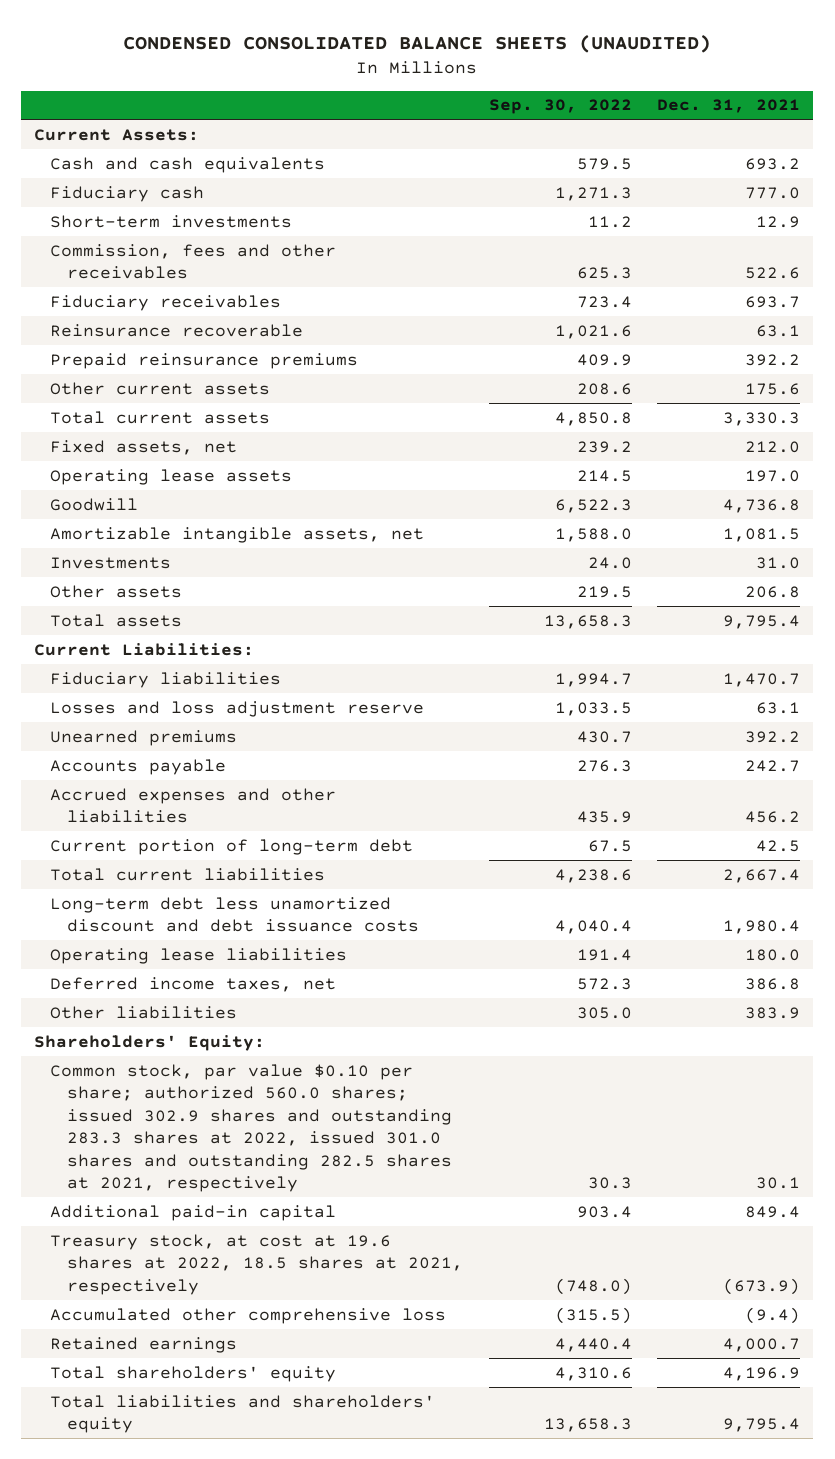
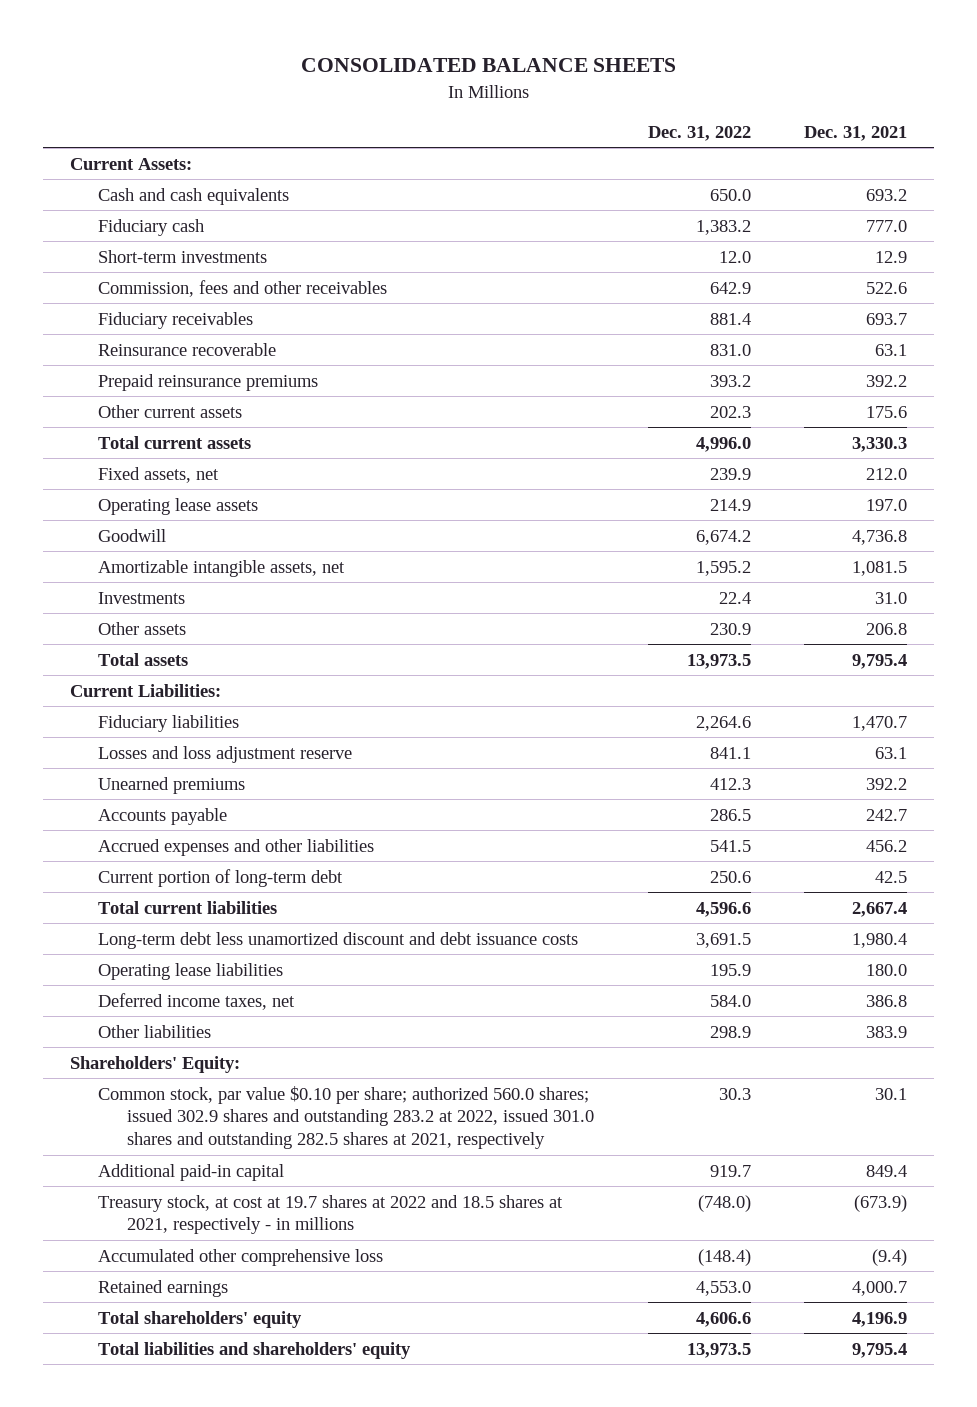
- CONDENSED CONSOLIDATED BALANCE SHEETS (UNAUDITED)
+ CONSOLIDATED BALANCE SHEETS
- | Sep. 30, 2022 | Dec. 31, 2021
+ | Dec. 31, 2022 | Dec. 31, 2021
- Common stock, par value $0.10 per share; authorized 560.0 shares; issued 302.9 shares and outstanding 283.3 shares at 2022, issued 301.0 shares and outstanding 282.5 shares at 2021, respectively | 30.3 | 30.1
+ Common stock, par value $0.10 per share; authorized 560.0 shares; issued 302.9 shares and outstanding 283.2 at 2022, issued 301.0 shares and outstanding 282.5 shares at 2021, respectively | 30.3 | 30.1
- Treasury stock, at cost at 19.6 shares at 2022, 18.5 shares at 2021, respectively | (748.0) | (673.9)
+ Treasury stock, at cost at 19.7 shares at 2022 and 18.5 shares at 2021, respectively - in millions | (748.0) | (673.9)

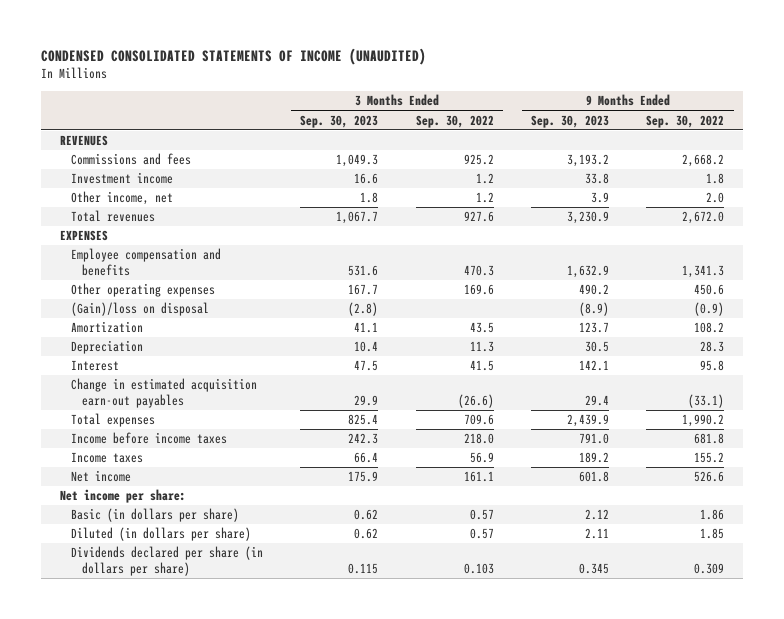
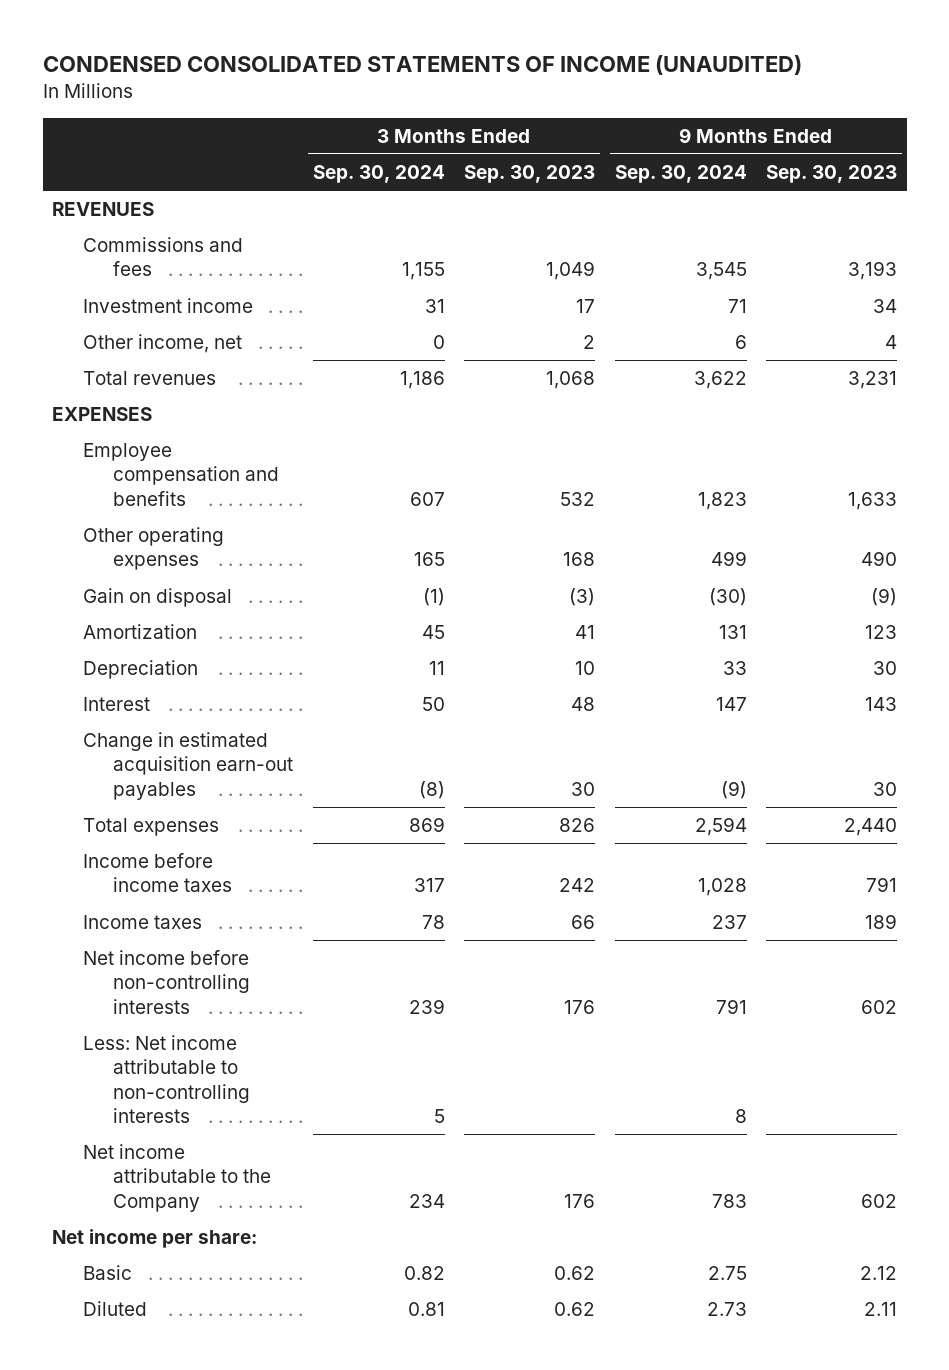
- | 3 Months Ended Sep. 30, 2023 | 3 Months Ended Sep. 30, 2022 | 9 Months Ended Sep. 30, 2023 | 9 Months Ended Sep. 30, 2022
+ | 3 Months Ended Sep. 30, 2024 | 3 Months Ended Sep. 30, 2023 | 9 Months Ended Sep. 30, 2024 | 9 Months Ended Sep. 30, 2023
- Commissions and fees | 1,049.3 | 925.2 | 3,193.2 | 2,668.2
- Investment income | 16.6 | 1.2 | 33.8 | 1.8
- Other income, net | 1.8 | 1.2 | 3.9 | 2.0
- Total revenues | 1,067.7 | 927.6 | 3,230.9 | 2,672.0
+ Commissions and fees | 1,155 | 1,049 | 3,545 | 3,193
+ Investment income | 31 | 17 | 71 | 34
+ Other income, net | 0 | 2 | 6 | 4
+ Total revenues | 1,186 | 1,068 | 3,622 | 3,231
- Employee compensation and benefits | 531.6 | 470.3 | 1,632.9 | 1,341.3
- Other operating expenses | 167.7 | 169.6 | 490.2 | 450.6
- (Gain)/loss on disposal | (2.8) | | (8.9) | (0.9)
- Amortization | 41.1 | 43.5 | 123.7 | 108.2
- Depreciation | 10.4 | 11.3 | 30.5 | 28.3
- Interest | 47.5 | 41.5 | 142.1 | 95.8
- Change in estimated acquisition earn-out payables | 29.9 | (26.6) | 29.4 | (33.1)
- Total expenses | 825.4 | 709.6 | 2,439.9 | 1,990.2
- Income before income taxes | 242.3 | 218.0 | 791.0 | 681.8
- Income taxes | 66.4 | 56.9 | 189.2 | 155.2
- Net income | 175.9 | 161.1 | 601.8 | 526.6
+ Employee compensation and benefits | 607 | 532 | 1,823 | 1,633
+ Other operating expenses | 165 | 168 | 499 | 490
+ Gain on disposal | (1) | (3) | (30) | (9)
+ Amortization | 45 | 41 | 131 | 123
+ Depreciation | 11 | 10 | 33 | 30
+ Interest | 50 | 48 | 147 | 143
+ Change in estimated acquisition earn-out payables | (8) | 30 | (9) | 30
+ Total expenses | 869 | 826 | 2,594 | 2,440
+ Income before income taxes | 317 | 242 | 1,028 | 791
+ Income taxes | 78 | 66 | 237 | 189
+ Net income before non-controlling interests | 239 | 176 | 791 | 602
+ Less: Net income attributable to non-controlling interests | 5 | | 8 |
+ Net income attributable to the Company | 234 | 176 | 783 | 602
- Basic (in dollars per share) | 0.62 | 0.57 | 2.12 | 1.86
- Diluted (in dollars per share) | 0.62 | 0.57 | 2.11 | 1.85
- Dividends declared per share (in dollars per share) | 0.115 | 0.103 | 0.345 | 0.309
+ Basic | 0.82 | 0.62 | 2.75 | 2.12
+ Diluted | 0.81 | 0.62 | 2.73 | 2.11

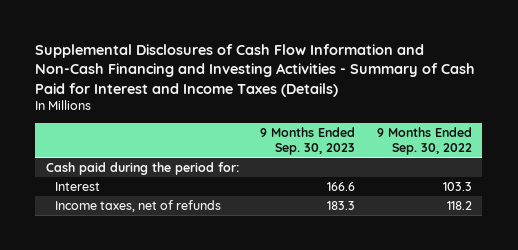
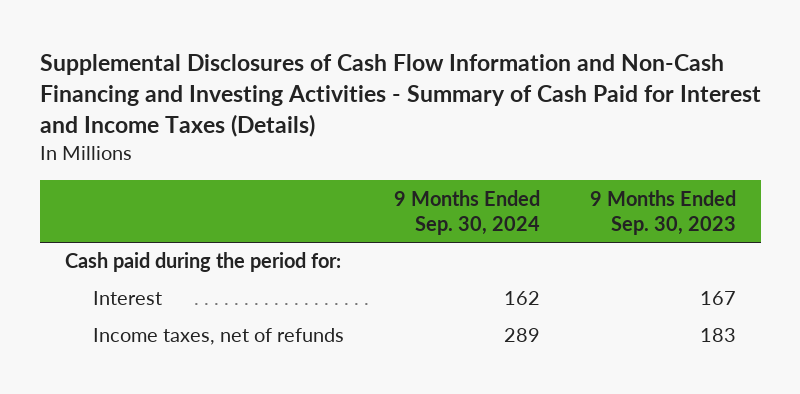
- | 9 Months Ended Sep. 30, 2023 | 9 Months Ended Sep. 30, 2022
+ | 9 Months Ended Sep. 30, 2024 | 9 Months Ended Sep. 30, 2023
- Interest | 166.6 | 103.3
- Income taxes, net of refunds | 183.3 | 118.2
+ Interest | 162 | 167
+ Income taxes, net of refunds | 289 | 183

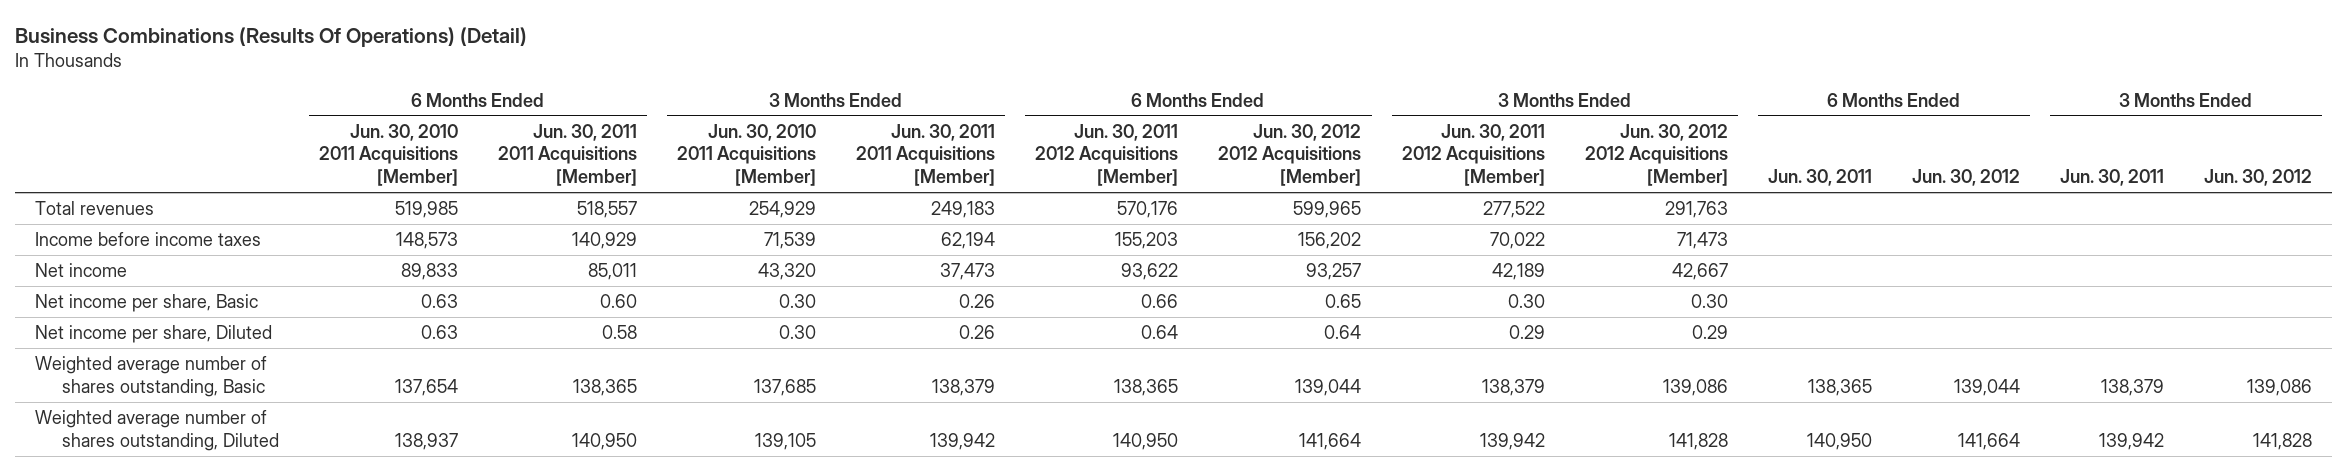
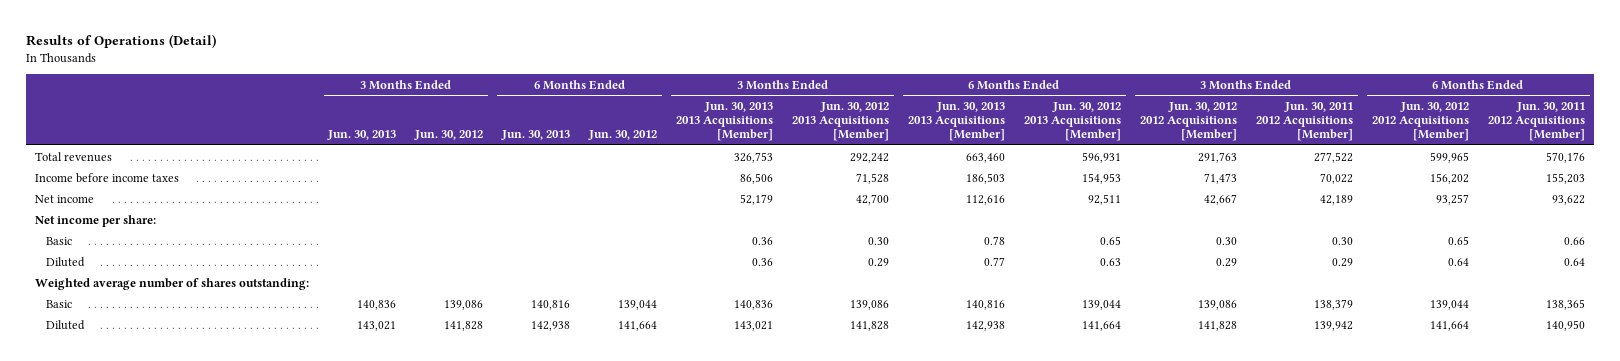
- Business Combinations (Results Of Operations) (Detail)
+ Results of Operations (Detail)
- | 6 Months Ended Jun. 30, 2010 2011 Acquisitions [Member] | 6 Months Ended Jun. 30, 2011 2011 Acquisitions [Member] | 3 Months Ended Jun. 30, 2010 2011 Acquisitions [Member] | 3 Months Ended Jun. 30, 2011 2011 Acquisitions [Member] | 6 Months Ended Jun. 30, 2011 2012 Acquisitions [Member] | 6 Months Ended Jun. 30, 2012 2012 Acquisitions [Member] | 3 Months Ended Jun. 30, 2011 2012 Acquisitions [Member] | 3 Months Ended Jun. 30, 2012 2012 Acquisitions [Member] | 6 Months Ended Jun. 30, 2011 | 6 Months Ended Jun. 30, 2012 | 3 Months Ended Jun. 30, 2011 | 3 Months Ended Jun. 30, 2012
+ | 3 Months Ended Jun. 30, 2013 | 3 Months Ended Jun. 30, 2012 | 6 Months Ended Jun. 30, 2013 | 6 Months Ended Jun. 30, 2012 | 3 Months Ended Jun. 30, 2013 2013 Acquisitions [Member] | 3 Months Ended Jun. 30, 2012 2013 Acquisitions [Member] | 6 Months Ended Jun. 30, 2013 2013 Acquisitions [Member] | 6 Months Ended Jun. 30, 2012 2013 Acquisitions [Member] | 3 Months Ended Jun. 30, 2012 2012 Acquisitions [Member] | 3 Months Ended Jun. 30, 2011 2012 Acquisitions [Member] | 6 Months Ended Jun. 30, 2012 2012 Acquisitions [Member] | 6 Months Ended Jun. 30, 2011 2012 Acquisitions [Member]
- Net income per share, Basic | 0.63 | 0.60 | 0.30 | 0.26 | 0.66 | 0.65 | 0.30 | 0.30 | | | |
- Net income per share, Diluted | 0.63 | 0.58 | 0.30 | 0.26 | 0.64 | 0.64 | 0.29 | 0.29 | | | |
- Weighted average number of shares outstanding, Basic | 137,654 | 138,365 | 137,685 | 138,379 | 138,365 | 139,044 | 138,379 | 139,086 | 138,365 | 139,044 | 138,379 | 139,086
- Weighted average number of shares outstanding, Diluted | 138,937 | 140,950 | 139,105 | 139,942 | 140,950 | 141,664 | 139,942 | 141,828 | 140,950 | 141,664 | 139,942 | 141,828
+ Net income per share:
+ Basic | | | | | 0.36 | 0.30 | 0.78 | 0.65 | 0.30 | 0.30 | 0.65 | 0.66
+ Diluted | | | | | 0.36 | 0.29 | 0.77 | 0.63 | 0.29 | 0.29 | 0.64 | 0.64
+ Weighted average number of shares outstanding:
+ Basic | 140,836 | 139,086 | 140,816 | 139,044 | 140,836 | 139,086 | 140,816 | 139,044 | 139,086 | 138,379 | 139,044 | 138,365
+ Diluted | 143,021 | 141,828 | 142,938 | 141,664 | 143,021 | 141,828 | 142,938 | 141,664 | 141,828 | 139,942 | 141,664 | 140,950

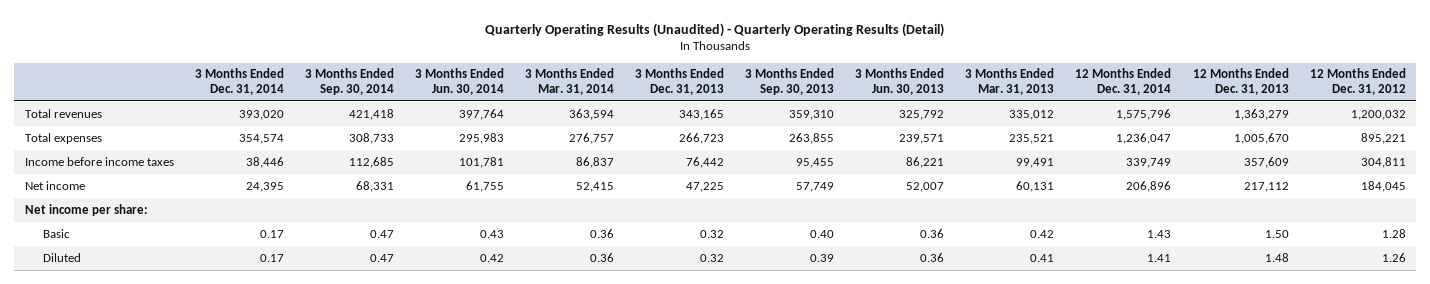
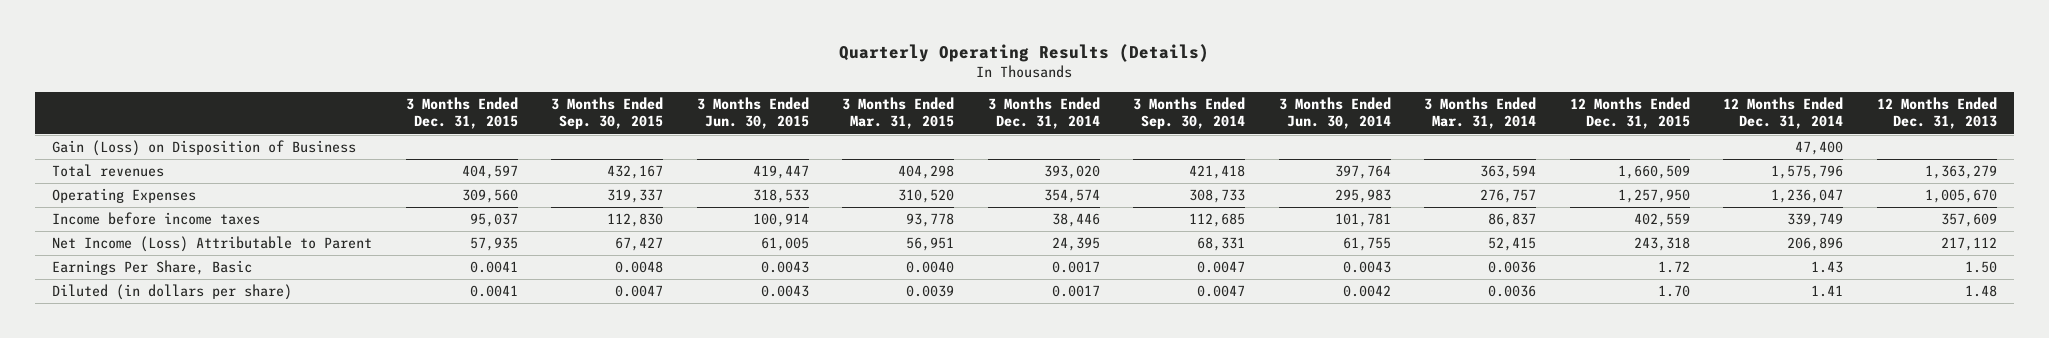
- Quarterly Operating Results (Unaudited) - Quarterly Operating Results (Detail)
+ Quarterly Operating Results (Details)
- | 3 Months Ended Dec. 31, 2014 | 3 Months Ended Sep. 30, 2014 | 3 Months Ended Jun. 30, 2014 | 3 Months Ended Mar. 31, 2014 | 3 Months Ended Dec. 31, 2013 | 3 Months Ended Sep. 30, 2013 | 3 Months Ended Jun. 30, 2013 | 3 Months Ended Mar. 31, 2013 | 12 Months Ended Dec. 31, 2014 | 12 Months Ended Dec. 31, 2013 | 12 Months Ended Dec. 31, 2012
+ | 3 Months Ended Dec. 31, 2015 | 3 Months Ended Sep. 30, 2015 | 3 Months Ended Jun. 30, 2015 | 3 Months Ended Mar. 31, 2015 | 3 Months Ended Dec. 31, 2014 | 3 Months Ended Sep. 30, 2014 | 3 Months Ended Jun. 30, 2014 | 3 Months Ended Mar. 31, 2014 | 12 Months Ended Dec. 31, 2015 | 12 Months Ended Dec. 31, 2014 | 12 Months Ended Dec. 31, 2013
+ Gain (Loss) on Disposition of Business | | | | | | | | | | 47,400 |
- Total expenses | 354,574 | 308,733 | 295,983 | 276,757 | 266,723 | 263,855 | 239,571 | 235,521 | 1,236,047 | 1,005,670 | 895,221
+ Operating Expenses | 309,560 | 319,337 | 318,533 | 310,520 | 354,574 | 308,733 | 295,983 | 276,757 | 1,257,950 | 1,236,047 | 1,005,670
- Net income | 24,395 | 68,331 | 61,755 | 52,415 | 47,225 | 57,749 | 52,007 | 60,131 | 206,896 | 217,112 | 184,045
- Net income per share:
- Basic | 0.17 | 0.47 | 0.43 | 0.36 | 0.32 | 0.40 | 0.36 | 0.42 | 1.43 | 1.50 | 1.28
- Diluted | 0.17 | 0.47 | 0.42 | 0.36 | 0.32 | 0.39 | 0.36 | 0.41 | 1.41 | 1.48 | 1.26
+ Net Income (Loss) Attributable to Parent | 57,935 | 67,427 | 61,005 | 56,951 | 24,395 | 68,331 | 61,755 | 52,415 | 243,318 | 206,896 | 217,112
+ Earnings Per Share, Basic | 0.0041 | 0.0048 | 0.0043 | 0.0040 | 0.0017 | 0.0047 | 0.0043 | 0.0036 | 1.72 | 1.43 | 1.50
+ Diluted (in dollars per share) | 0.0041 | 0.0047 | 0.0043 | 0.0039 | 0.0017 | 0.0047 | 0.0042 | 0.0036 | 1.70 | 1.41 | 1.48

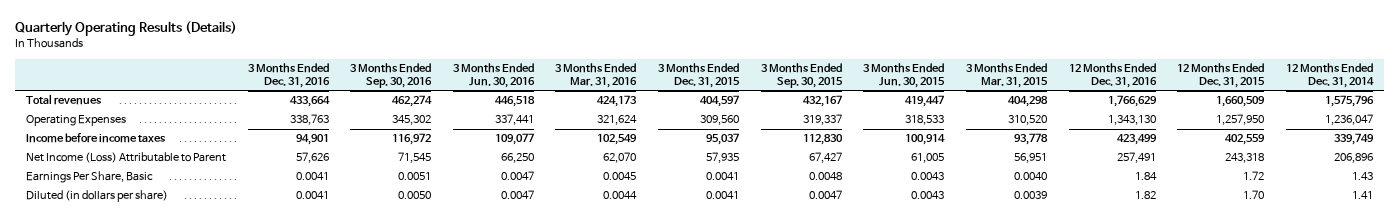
- | 3 Months Ended Dec. 31, 2015 | 3 Months Ended Sep. 30, 2015 | 3 Months Ended Jun. 30, 2015 | 3 Months Ended Mar. 31, 2015 | 3 Months Ended Dec. 31, 2014 | 3 Months Ended Sep. 30, 2014 | 3 Months Ended Jun. 30, 2014 | 3 Months Ended Mar. 31, 2014 | 12 Months Ended Dec. 31, 2015 | 12 Months Ended Dec. 31, 2014 | 12 Months Ended Dec. 31, 2013
+ | 3 Months Ended Dec. 31, 2016 | 3 Months Ended Sep. 30, 2016 | 3 Months Ended Jun. 30, 2016 | 3 Months Ended Mar. 31, 2016 | 3 Months Ended Dec. 31, 2015 | 3 Months Ended Sep. 30, 2015 | 3 Months Ended Jun. 30, 2015 | 3 Months Ended Mar. 31, 2015 | 12 Months Ended Dec. 31, 2016 | 12 Months Ended Dec. 31, 2015 | 12 Months Ended Dec. 31, 2014
- Gain (Loss) on Disposition of Business | | | | | | | | | | 47,400 |

